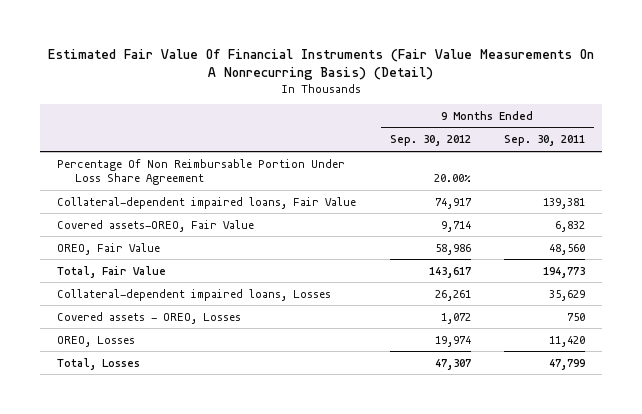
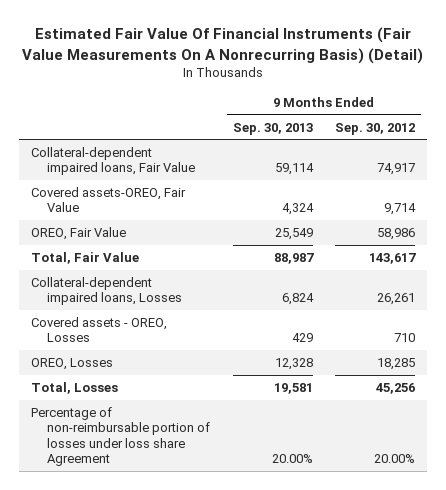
- | 9 Months Ended Sep. 30, 2012 | 9 Months Ended Sep. 30, 2011
+ | 9 Months Ended Sep. 30, 2013 | 9 Months Ended Sep. 30, 2012
- Percentage Of Non Reimbursable Portion Under Loss Share Agreement | 20.00% |
- Covered assets - OREO, Losses | 1,072 | 750
- OREO, Losses | 19,974 | 11,420
- Total, Losses | 47,307 | 47,799
+ Covered assets - OREO, Losses | 429 | 710
+ OREO, Losses | 12,328 | 18,285
+ Total, Losses | 19,581 | 45,256
+ Percentage of non-reimbursable portion of losses under loss share Agreement | 20.00% | 20.00%

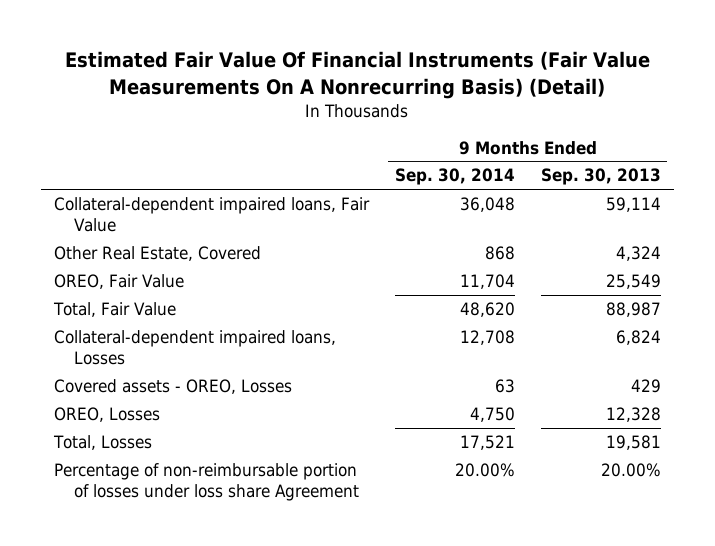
- | 9 Months Ended Sep. 30, 2013 | 9 Months Ended Sep. 30, 2012
+ | 9 Months Ended Sep. 30, 2014 | 9 Months Ended Sep. 30, 2013
- Covered assets-OREO, Fair Value | 4,324 | 9,714
+ Other Real Estate, Covered | 868 | 4,324

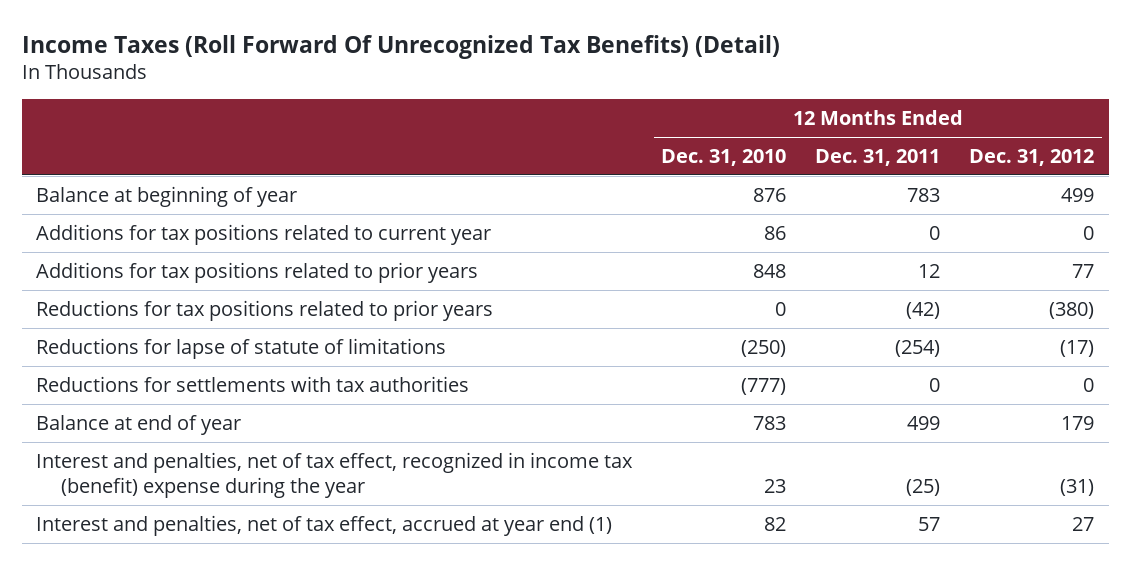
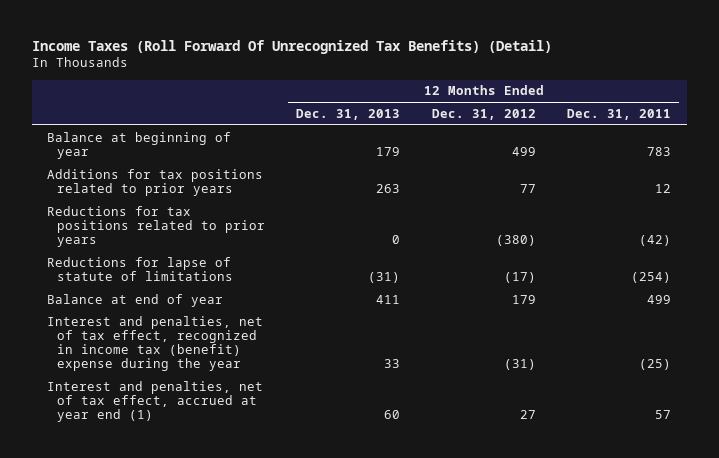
- | 12 Months Ended Dec. 31, 2010 | 12 Months Ended Dec. 31, 2011 | 12 Months Ended Dec. 31, 2012
+ | 12 Months Ended Dec. 31, 2013 | 12 Months Ended Dec. 31, 2012 | 12 Months Ended Dec. 31, 2011
- Additions for tax positions related to current year | 86 | 0 | 0
- Reductions for settlements with tax authorities | (777) | 0 | 0

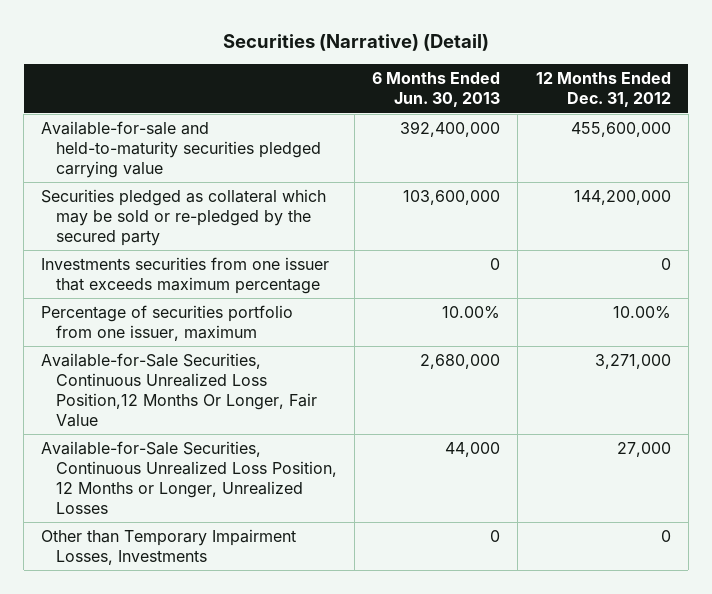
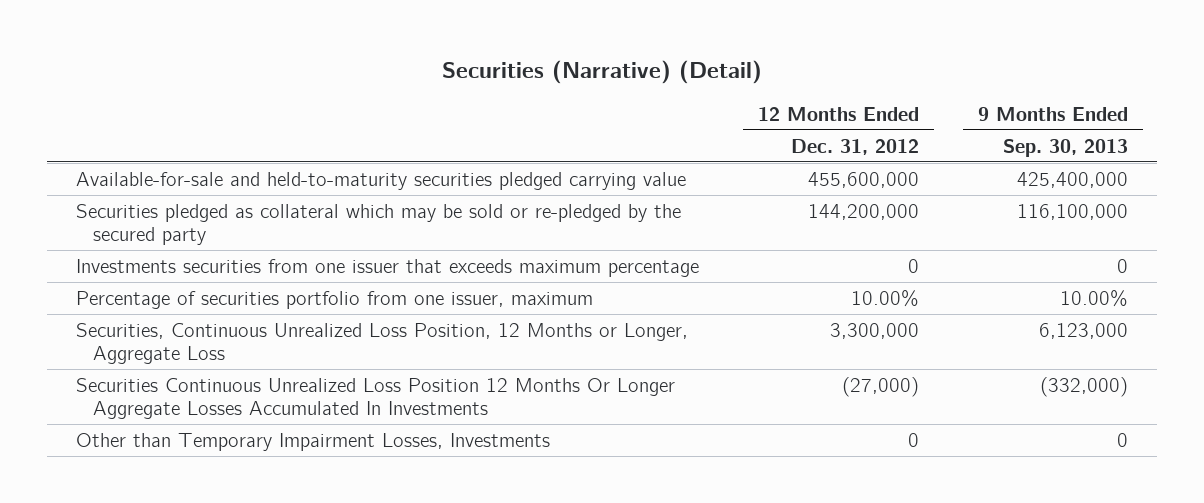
- | 6 Months Ended Jun. 30, 2013 | 12 Months Ended Dec. 31, 2012
+ | 12 Months Ended Dec. 31, 2012 | 9 Months Ended Sep. 30, 2013
- Available-for-Sale Securities, Continuous Unrealized Loss Position,12 Months Or Longer, Fair Value | 2,680,000 | 3,271,000
- Available-for-Sale Securities, Continuous Unrealized Loss Position, 12 Months or Longer, Unrealized Losses | 44,000 | 27,000
+ Securities, Continuous Unrealized Loss Position, 12 Months or Longer, Aggregate Loss | 3,300,000 | 6,123,000
+ Securities Continuous Unrealized Loss Position 12 Months Or Longer Aggregate Losses Accumulated In Investments | (27,000) | (332,000)

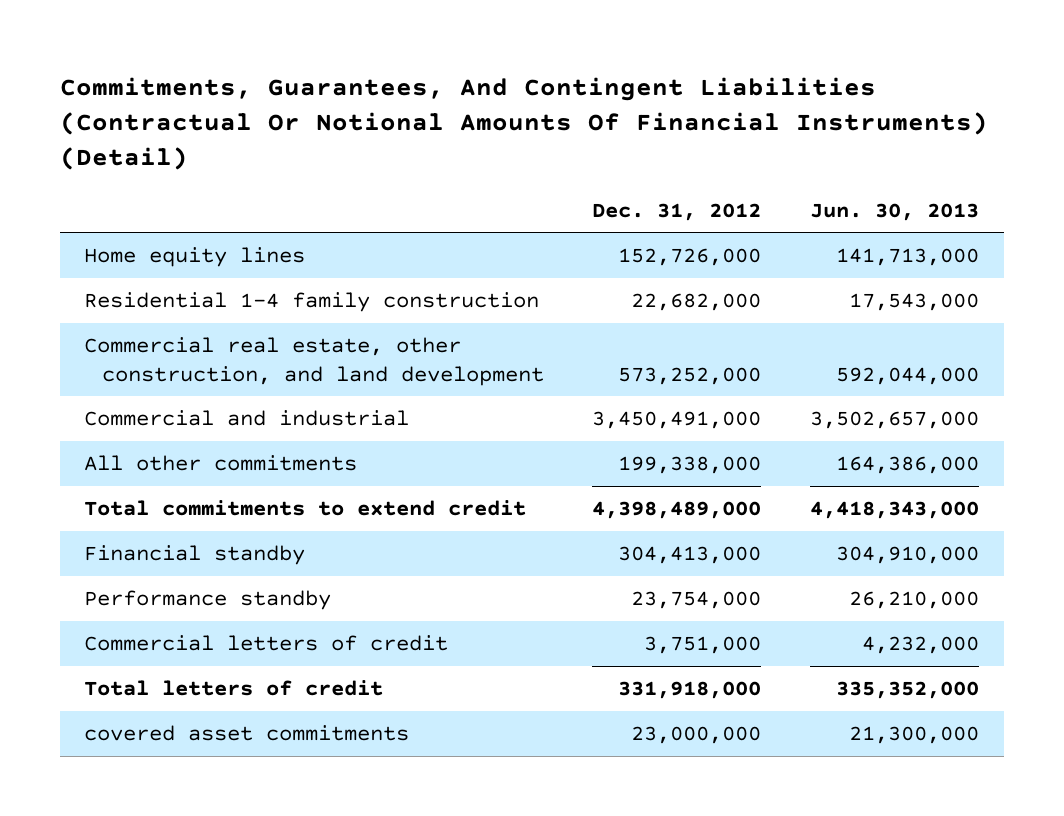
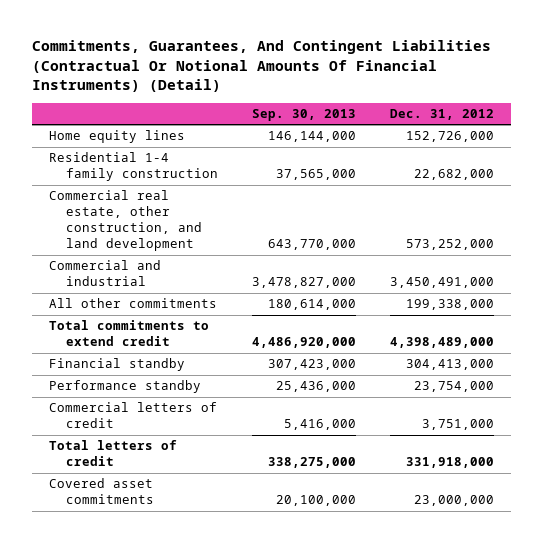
- | Dec. 31, 2012 | Jun. 30, 2013
+ | Sep. 30, 2013 | Dec. 31, 2012
- covered asset commitments | 23,000,000 | 21,300,000
+ Covered asset commitments | 20,100,000 | 23,000,000

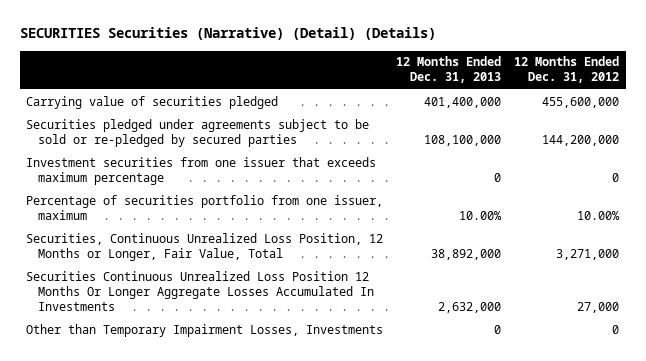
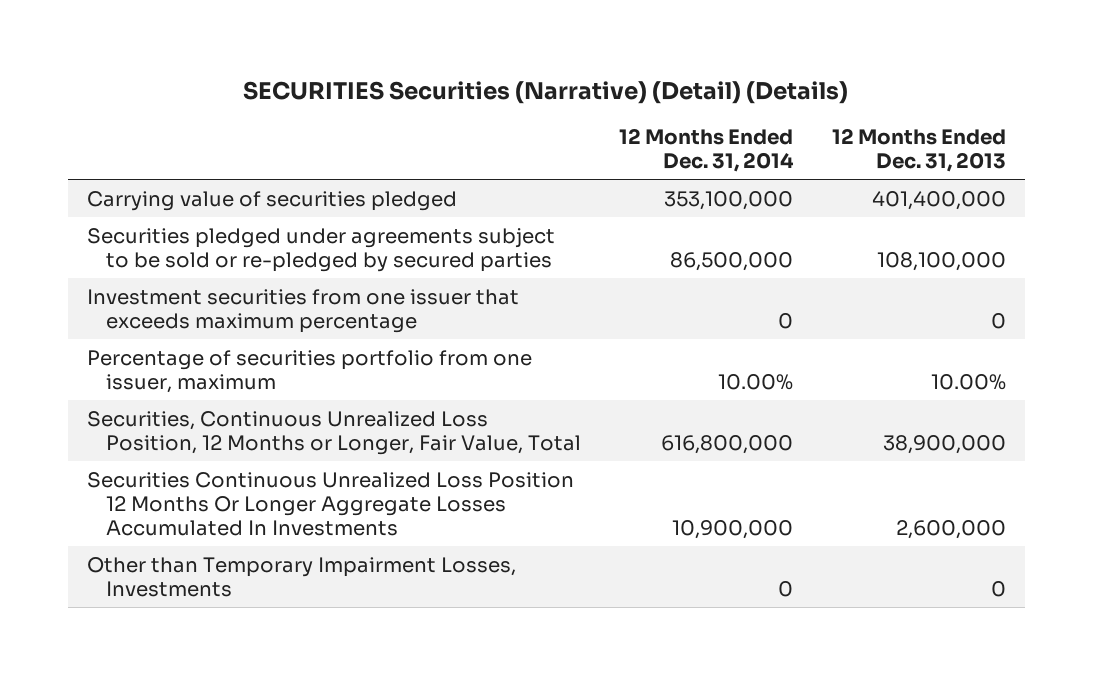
- | 12 Months Ended Dec. 31, 2013 | 12 Months Ended Dec. 31, 2012
+ | 12 Months Ended Dec. 31, 2014 | 12 Months Ended Dec. 31, 2013
- Securities, Continuous Unrealized Loss Position, 12 Months or Longer, Fair Value, Total | 38,892,000 | 3,271,000
- Securities Continuous Unrealized Loss Position 12 Months Or Longer Aggregate Losses Accumulated In Investments | 2,632,000 | 27,000
+ Securities, Continuous Unrealized Loss Position, 12 Months or Longer, Fair Value, Total | 616,800,000 | 38,900,000
+ Securities Continuous Unrealized Loss Position 12 Months Or Longer Aggregate Losses Accumulated In Investments | 10,900,000 | 2,600,000

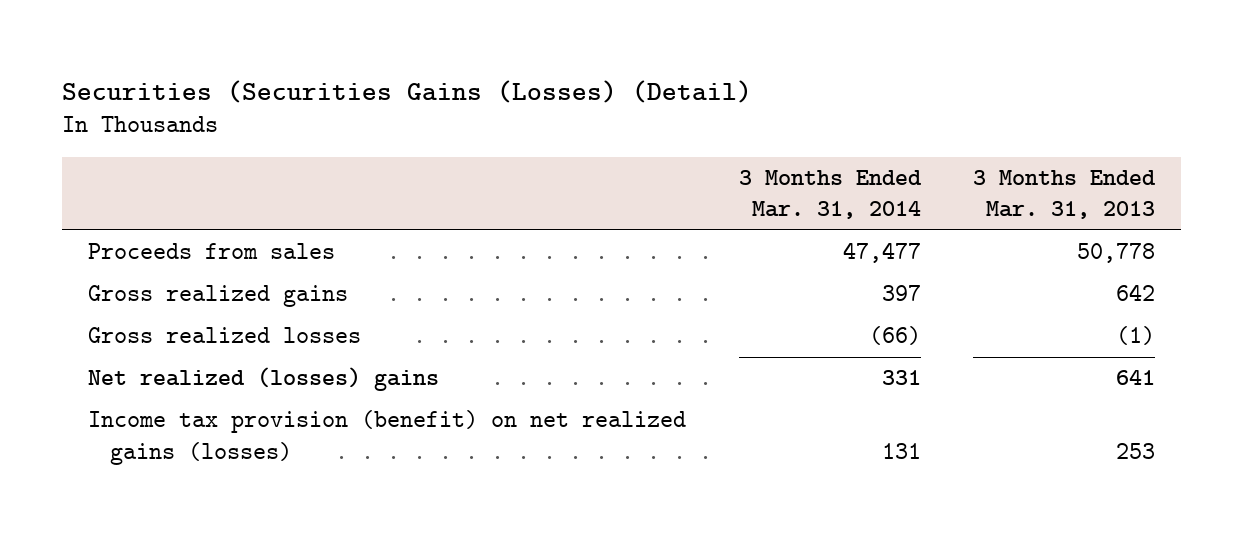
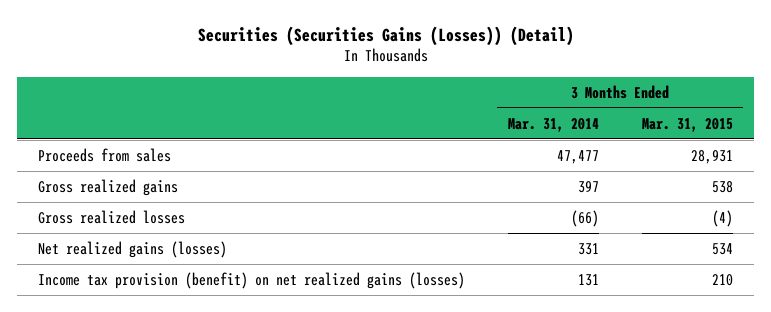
- Securities (Securities Gains (Losses) (Detail)
+ Securities (Securities Gains (Losses)) (Detail)
- | 3 Months Ended Mar. 31, 2014 | 3 Months Ended Mar. 31, 2013
+ | 3 Months Ended Mar. 31, 2014 | 3 Months Ended Mar. 31, 2015
- Net realized (losses) gains | 331 | 641
+ Net realized gains (losses) | 331 | 534

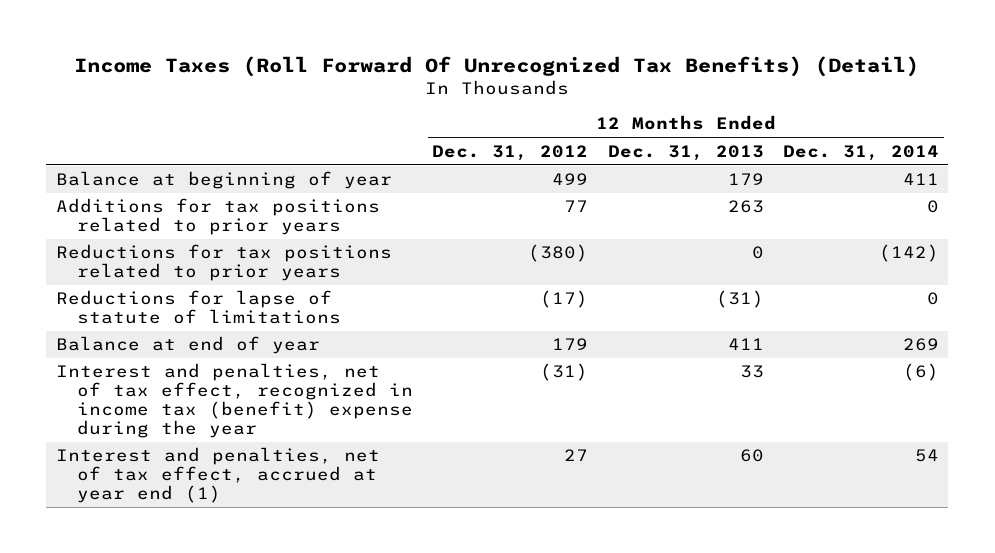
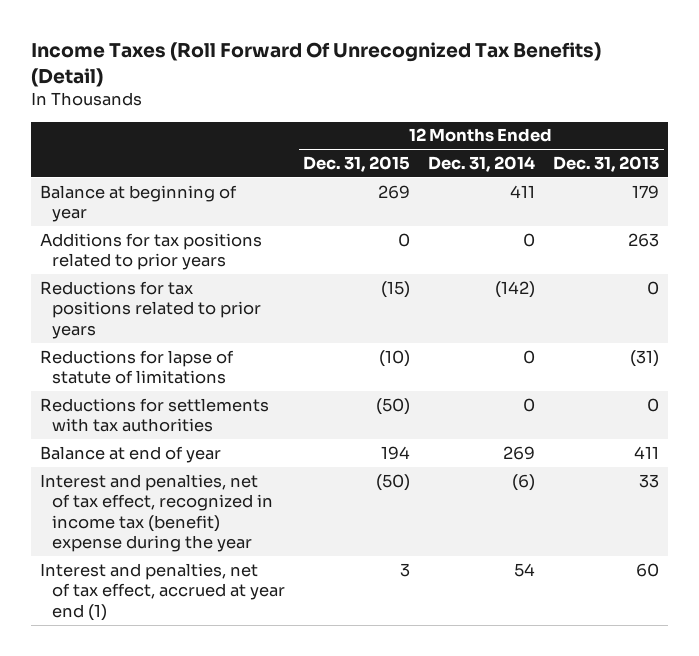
- | 12 Months Ended Dec. 31, 2012 | 12 Months Ended Dec. 31, 2013 | 12 Months Ended Dec. 31, 2014
+ | 12 Months Ended Dec. 31, 2015 | 12 Months Ended Dec. 31, 2014 | 12 Months Ended Dec. 31, 2013
+ Reductions for settlements with tax authorities | (50) | 0 | 0

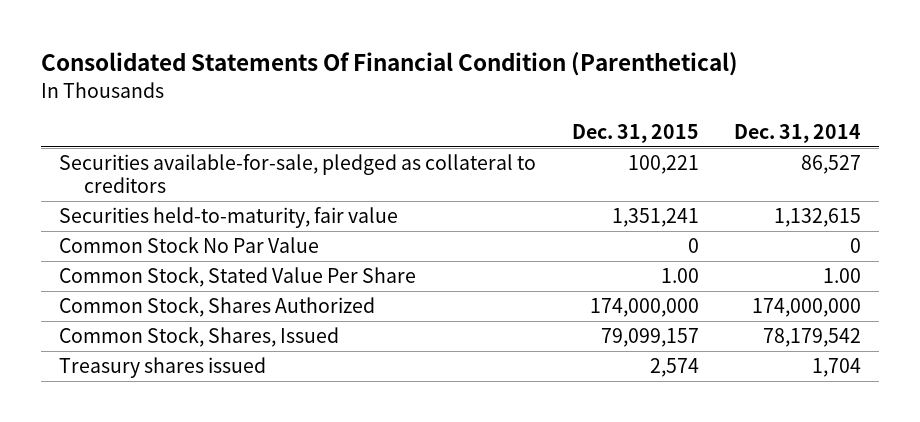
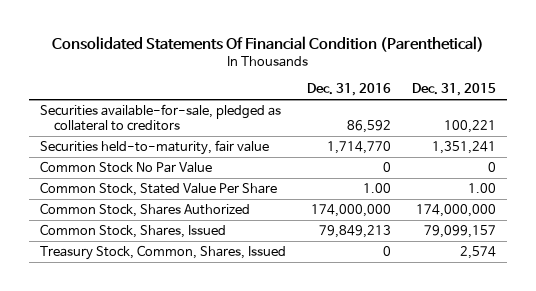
- | Dec. 31, 2015 | Dec. 31, 2014
+ | Dec. 31, 2016 | Dec. 31, 2015
- Treasury shares issued | 2,574 | 1,704
+ Treasury Stock, Common, Shares, Issued | 0 | 2,574

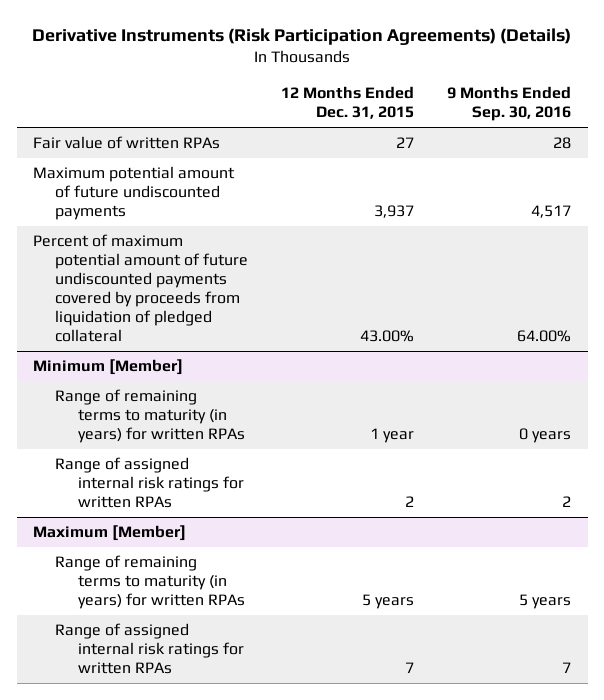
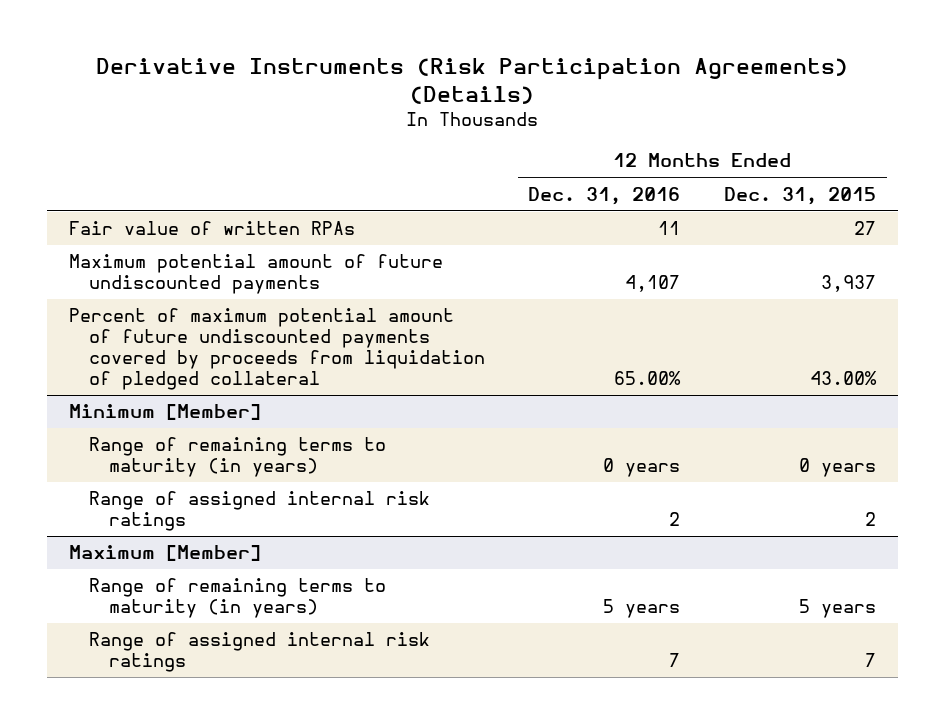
- | 12 Months Ended Dec. 31, 2015 | 9 Months Ended Sep. 30, 2016
+ | 12 Months Ended Dec. 31, 2016 | 12 Months Ended Dec. 31, 2015
@ Minimum [Member]
- Range of remaining terms to maturity (in years) for written RPAs | 1 year | 0 years
- Range of assigned internal risk ratings for written RPAs | 2 | 2
+ Range of remaining terms to maturity (in years) | 0 years | 0 years
+ Range of assigned internal risk ratings | 2 | 2
@ Maximum [Member]
- Range of remaining terms to maturity (in years) for written RPAs | 5 years | 5 years
- Range of assigned internal risk ratings for written RPAs | 7 | 7
+ Range of remaining terms to maturity (in years) | 5 years | 5 years
+ Range of assigned internal risk ratings | 7 | 7

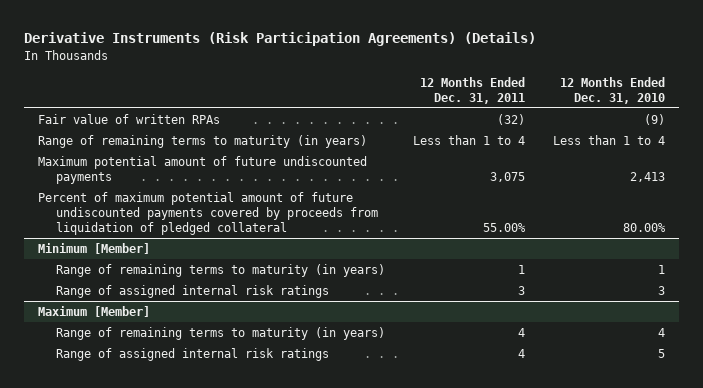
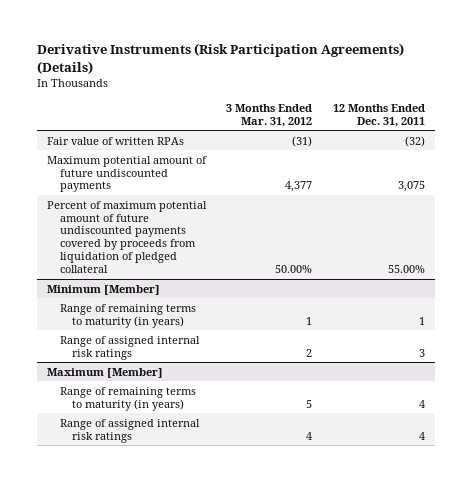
- | 12 Months Ended Dec. 31, 2011 | 12 Months Ended Dec. 31, 2010
+ | 3 Months Ended Mar. 31, 2012 | 12 Months Ended Dec. 31, 2011
- Range of remaining terms to maturity (in years) | Less than 1 to 4 | Less than 1 to 4

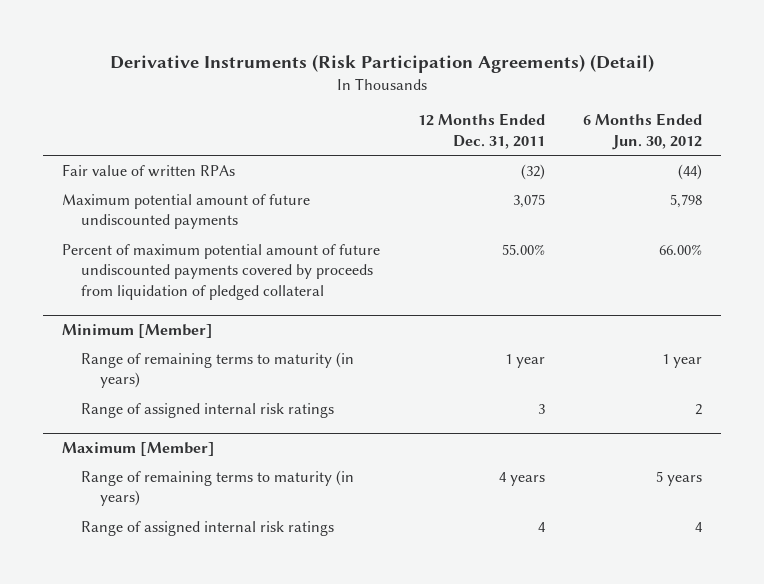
- Derivative Instruments (Risk Participation Agreements) (Details)
+ Derivative Instruments (Risk Participation Agreements) (Detail)
- | 3 Months Ended Mar. 31, 2012 | 12 Months Ended Dec. 31, 2011
+ | 12 Months Ended Dec. 31, 2011 | 6 Months Ended Jun. 30, 2012
@ Minimum [Member]
- Range of remaining terms to maturity (in years) | 1 | 1
+ Range of remaining terms to maturity (in years) | 1 year | 1 year
@ Maximum [Member]
- Range of remaining terms to maturity (in years) | 5 | 4
+ Range of remaining terms to maturity (in years) | 4 years | 5 years

